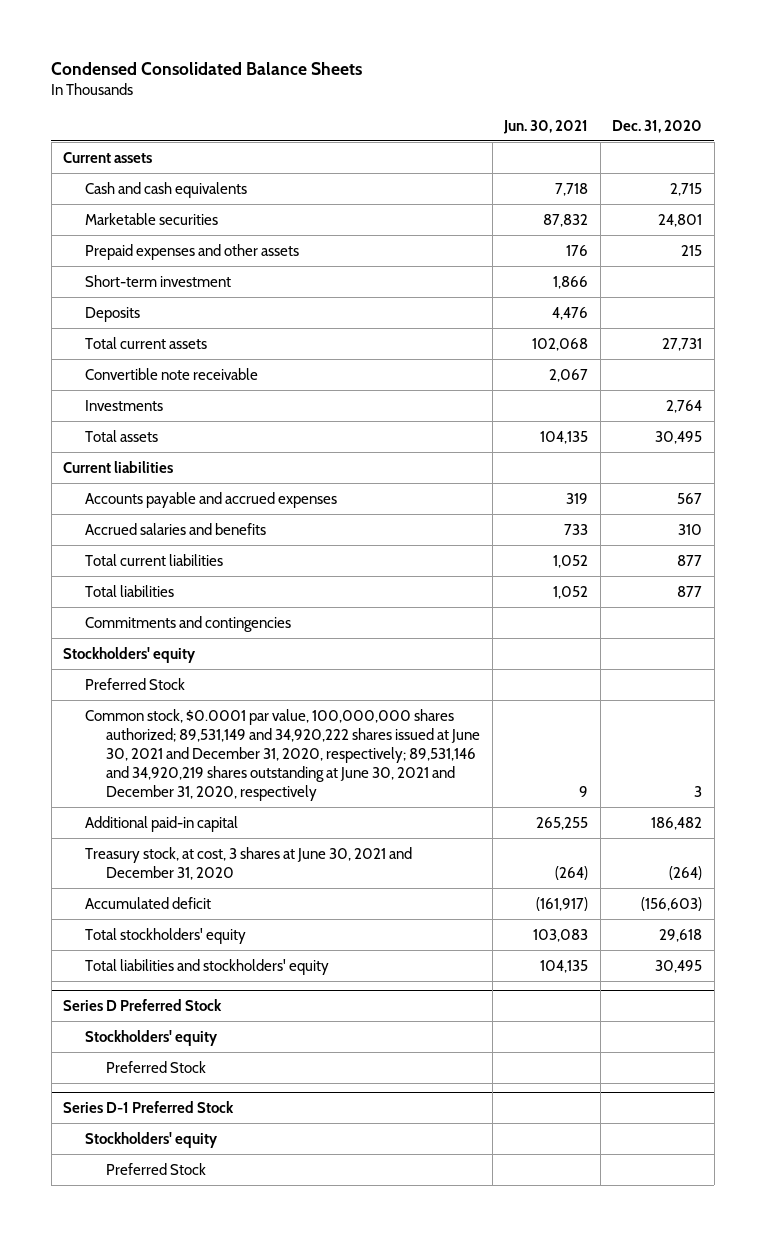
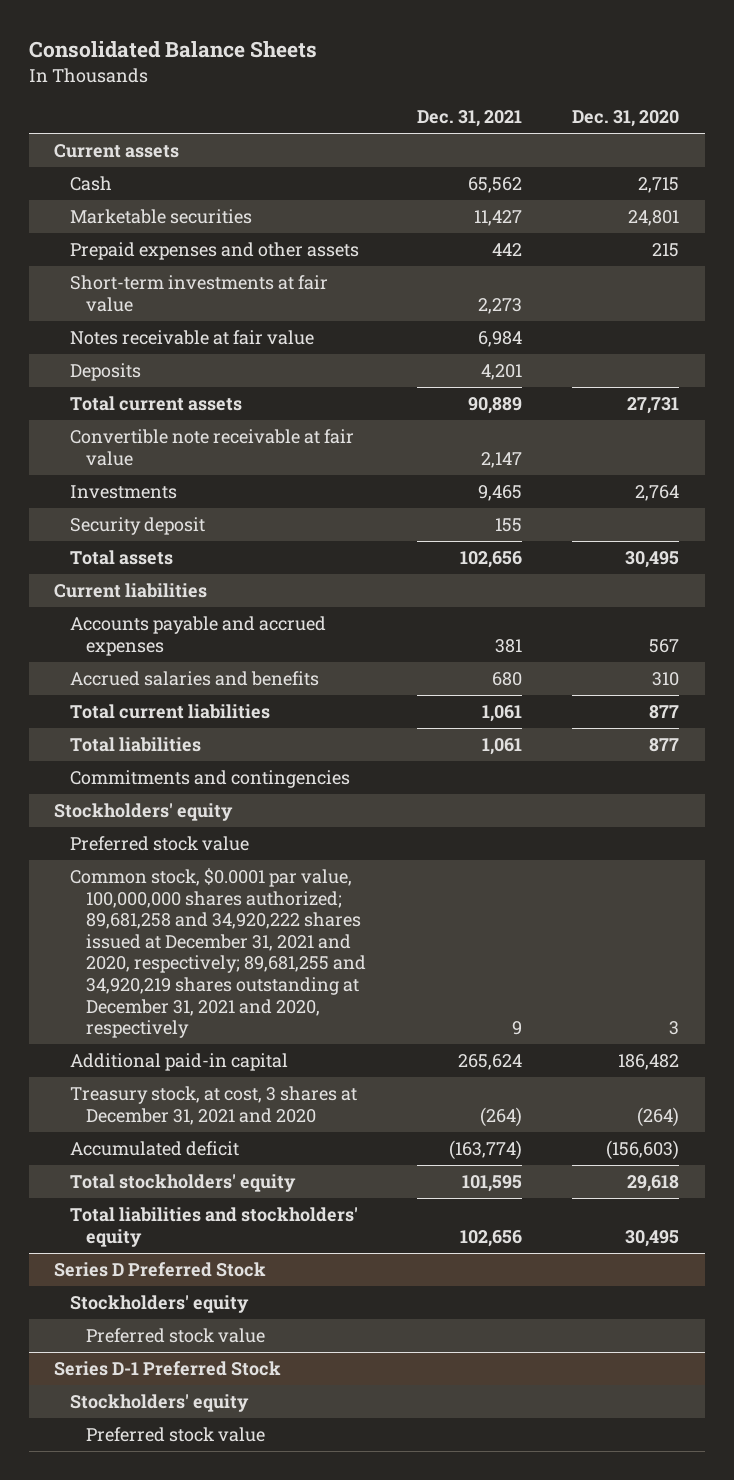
- Condensed Consolidated Balance Sheets
+ Consolidated Balance Sheets
- | Jun. 30, 2021 | Dec. 31, 2020
+ | Dec. 31, 2021 | Dec. 31, 2020
- Cash and cash equivalents | 7,718 | 2,715
+ Cash | 65,562 | 2,715
- Short-term investment | 1,866 |
+ Short-term investments at fair value | 2,273 |
+ Notes receivable at fair value | 6,984 |
- Convertible note receivable | 2,067 |
+ Convertible note receivable at fair value | 2,147 |
+ Security deposit | 155 |
- Preferred Stock
- Common stock, $0.0001 par value, 100,000,000 shares authorized; 89,531,149 and 34,920,222 shares issued at June 30, 2021 and December 31, 2020, respectively; 89,531,146 and 34,920,219 shares outstanding at June 30, 2021 and December 31, 2020, respectively | 9 | 3
+ Preferred stock value
+ Common stock, $0.0001 par value, 100,000,000 shares authorized; 89,681,258 and 34,920,222 shares issued at December 31, 2021 and 2020, respectively; 89,681,255 and 34,920,219 shares outstanding at December 31, 2021 and 2020, respectively | 9 | 3
- Treasury stock, at cost, 3 shares at June 30, 2021 and December 31, 2020 | (264) | (264)
+ Treasury stock, at cost, 3 shares at December 31, 2021 and 2020 | (264) | (264)
@ Series D Preferred Stock
- Preferred Stock
+ Preferred stock value
@ Series D-1 Preferred Stock
- Preferred Stock
+ Preferred stock value

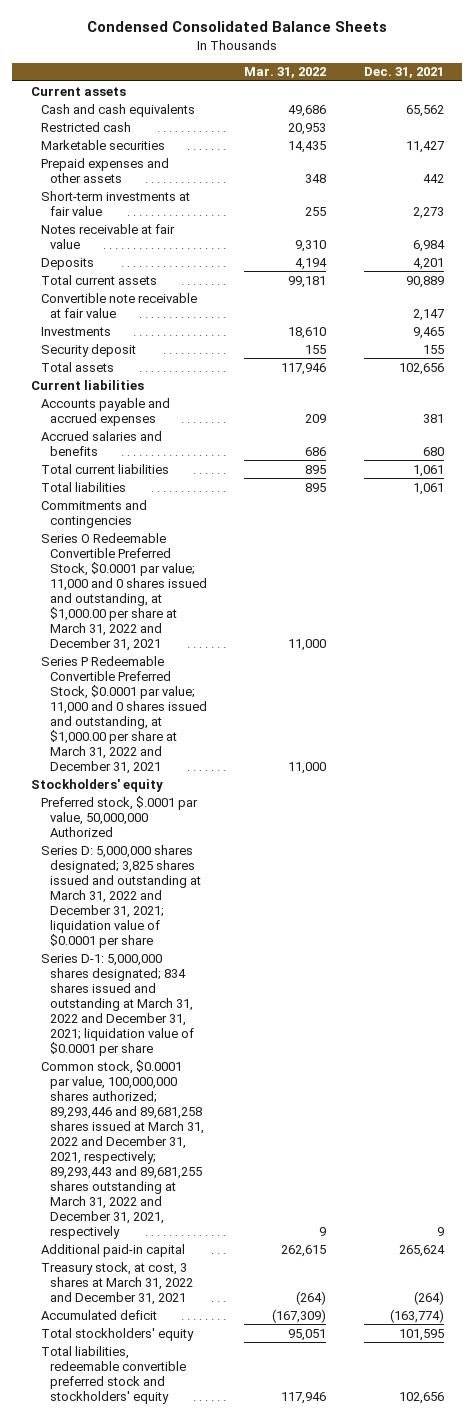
- Consolidated Balance Sheets
+ Condensed Consolidated Balance Sheets
- | Dec. 31, 2021 | Dec. 31, 2020
+ | Mar. 31, 2022 | Dec. 31, 2021
- Cash | 65,562 | 2,715
+ Cash and cash equivalents | 49,686 | 65,562
+ Restricted cash | 20,953 |
+ Series O Redeemable Convertible Preferred Stock, $0.0001 par value; 11,000 and 0 shares issued and outstanding, at $1,000.00 per share at March 31, 2022 and December 31, 2021 | 11,000 |
+ Series P Redeemable Convertible Preferred Stock, $0.0001 par value; 11,000 and 0 shares issued and outstanding, at $1,000.00 per share at March 31, 2022 and December 31, 2021 | 11,000 |
- Preferred stock value
- Common stock, $0.0001 par value, 100,000,000 shares authorized; 89,681,258 and 34,920,222 shares issued at December 31, 2021 and 2020, respectively; 89,681,255 and 34,920,219 shares outstanding at December 31, 2021 and 2020, respectively | 9 | 3
+ Preferred stock, $.0001 par value, 50,000,000 Authorized
+ Series D: 5,000,000 shares designated; 3,825 shares issued and outstanding at March 31, 2022 and December 31, 2021; liquidation value of $0.0001 per share
+ Series D-1: 5,000,000 shares designated; 834 shares issued and outstanding at March 31, 2022 and December 31, 2021; liquidation value of $0.0001 per share
+ Common stock, $0.0001 par value, 100,000,000 shares authorized; 89,293,446 and 89,681,258 shares issued at March 31, 2022 and December 31, 2021, respectively; 89,293,443 and 89,681,255 shares outstanding at March 31, 2022 and December 31, 2021, respectively | 9 | 9
- Treasury stock, at cost, 3 shares at December 31, 2021 and 2020 | (264) | (264)
+ Treasury stock, at cost, 3 shares at March 31, 2022 and December 31, 2021 | (264) | (264)
- Total liabilities and stockholders' equity | 102,656 | 30,495
- Series D Preferred Stock
- Stockholders' equity
- Preferred stock value
- Series D-1 Preferred Stock
- Stockholders' equity
- Preferred stock value
+ Total liabilities, redeemable convertible preferred stock and stockholders' equity | 117,946 | 102,656

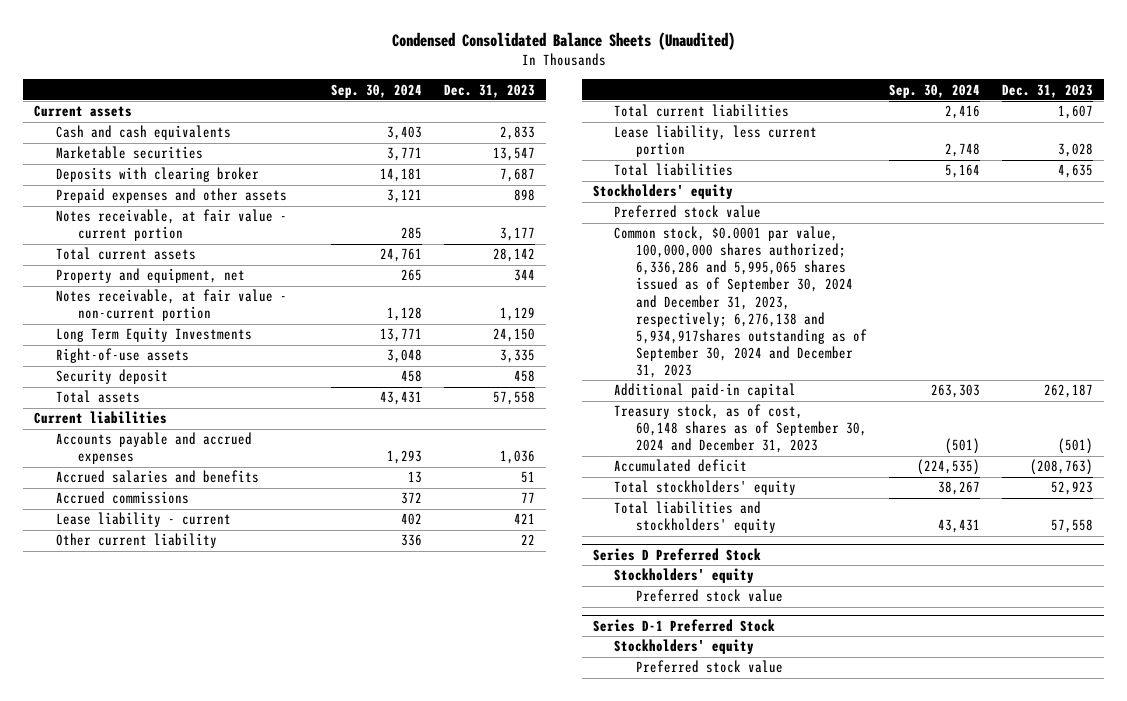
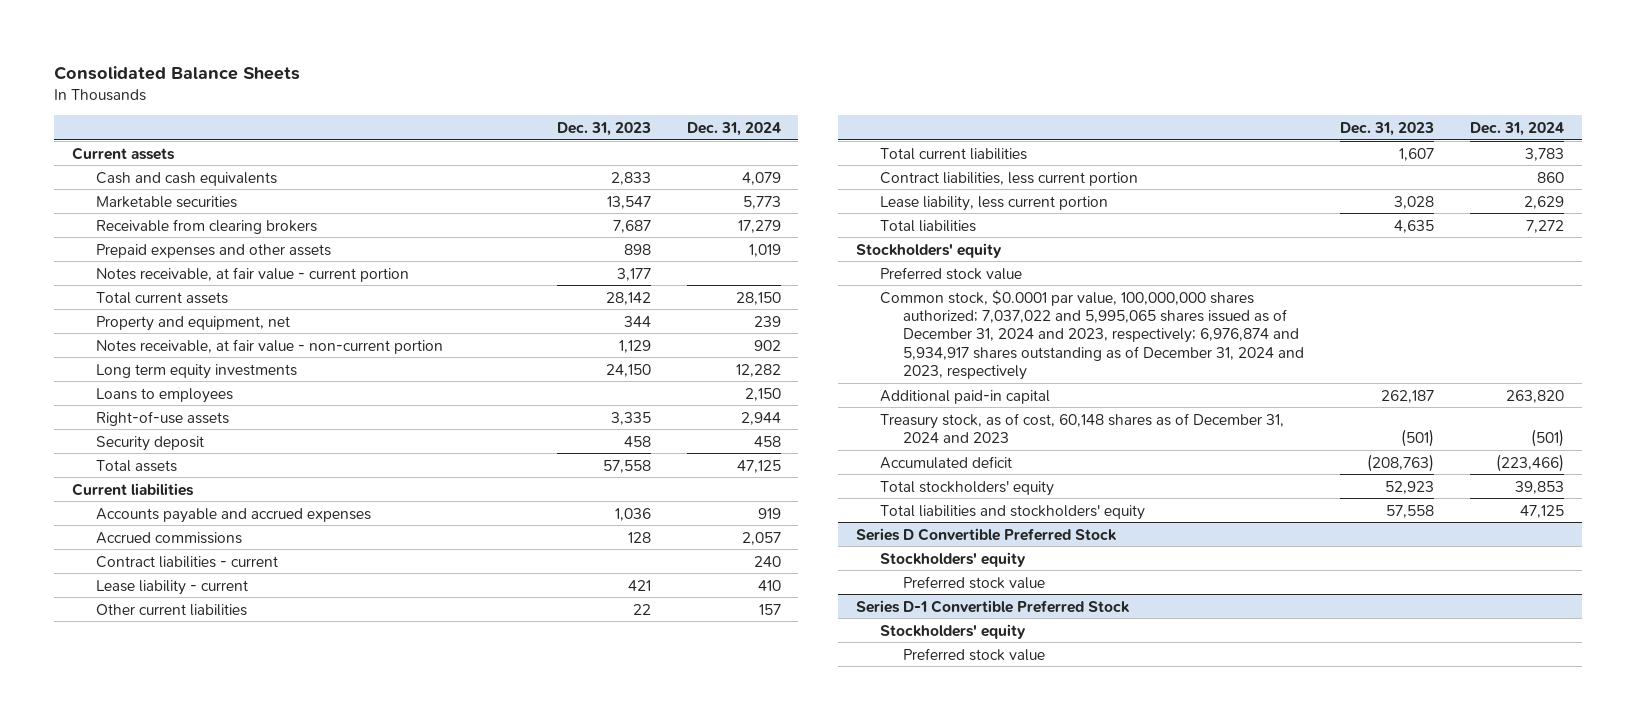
- Condensed Consolidated Balance Sheets (Unaudited)
+ Consolidated Balance Sheets
- | Sep. 30, 2024 | Dec. 31, 2023
+ | Dec. 31, 2023 | Dec. 31, 2024
- Deposits with clearing broker | 14,181 | 7,687
+ Receivable from clearing brokers | 7,687 | 17,279
- Long Term Equity Investments | 13,771 | 24,150
+ Long term equity investments | 24,150 | 12,282
+ Loans to employees | | 2,150
- Accrued salaries and benefits | 13 | 51
- Accrued commissions | 372 | 77
+ Accrued commissions | 128 | 2,057
+ Contract liabilities - current | | 240
- Other current liability | 336 | 22
+ Other current liabilities | 22 | 157
+ Contract liabilities, less current portion | | 860
- Common stock, $0.0001 par value, 100,000,000 shares authorized; 6,336,286 and 5,995,065 shares issued as of September 30, 2024 and December 31, 2023, respectively; 6,276,138 and 5,934,917shares outstanding as of September 30, 2024 and December 31, 2023
+ Common stock, $0.0001 par value, 100,000,000 shares authorized; 7,037,022 and 5,995,065 shares issued as of December 31, 2024 and 2023, respectively; 6,976,874 and 5,934,917 shares outstanding as of December 31, 2024 and 2023, respectively
- Treasury stock, as of cost, 60,148 shares as of September 30, 2024 and December 31, 2023 | (501) | (501)
+ Treasury stock, as of cost, 60,148 shares as of December 31, 2024 and 2023 | (501) | (501)
- Series D Preferred Stock
+ Series D Convertible Preferred Stock
- Series D-1 Preferred Stock
+ Series D-1 Convertible Preferred Stock

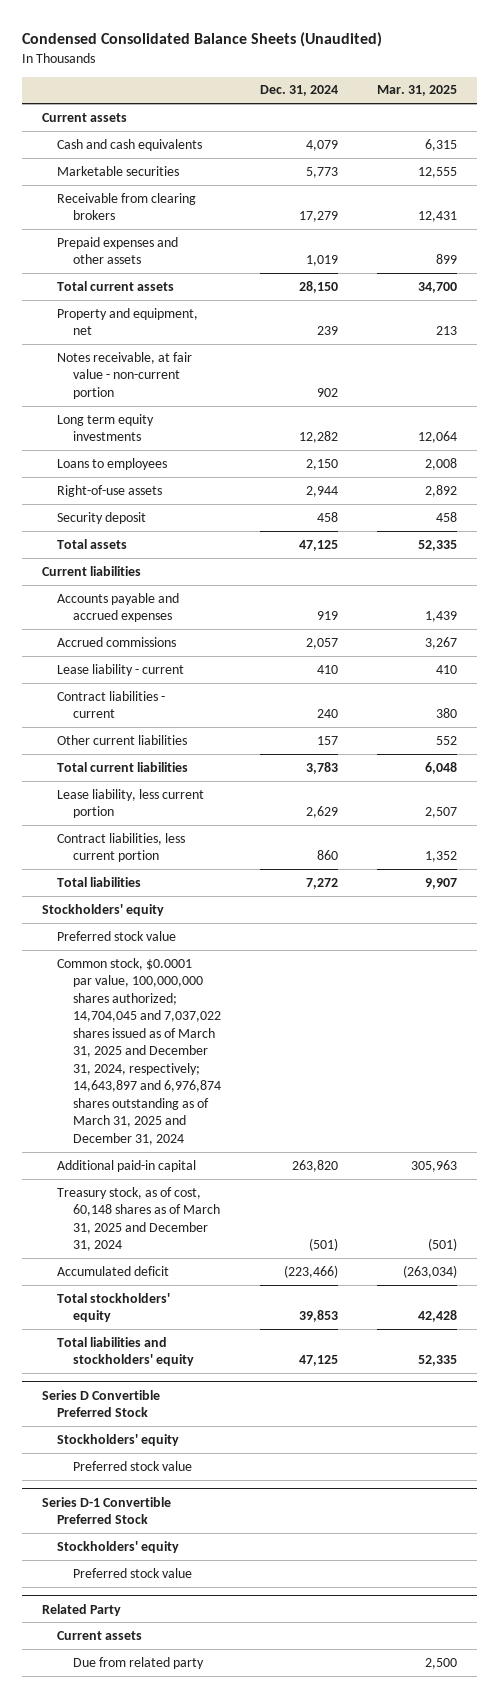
- Consolidated Balance Sheets
+ Condensed Consolidated Balance Sheets (Unaudited)
- | Dec. 31, 2023 | Dec. 31, 2024
+ | Dec. 31, 2024 | Mar. 31, 2025
- Notes receivable, at fair value - current portion | 3,177 |
moved down: Contract liabilities - current | 240 | 380
moved down: Contract liabilities, less current portion | 860 | 1,352
- Common stock, $0.0001 par value, 100,000,000 shares authorized; 7,037,022 and 5,995,065 shares issued as of December 31, 2024 and 2023, respectively; 6,976,874 and 5,934,917 shares outstanding as of December 31, 2024 and 2023, respectively
+ Common stock, $0.0001 par value, 100,000,000 shares authorized; 14,704,045 and 7,037,022 shares issued as of March 31, 2025 and December 31, 2024, respectively; 14,643,897 and 6,976,874 shares outstanding as of March 31, 2025 and December 31, 2024
- Treasury stock, as of cost, 60,148 shares as of December 31, 2024 and 2023 | (501) | (501)
+ Treasury stock, as of cost, 60,148 shares as of March 31, 2025 and December 31, 2024 | (501) | (501)
+ Related Party
+ Current assets
+ Due from related party | | 2,500

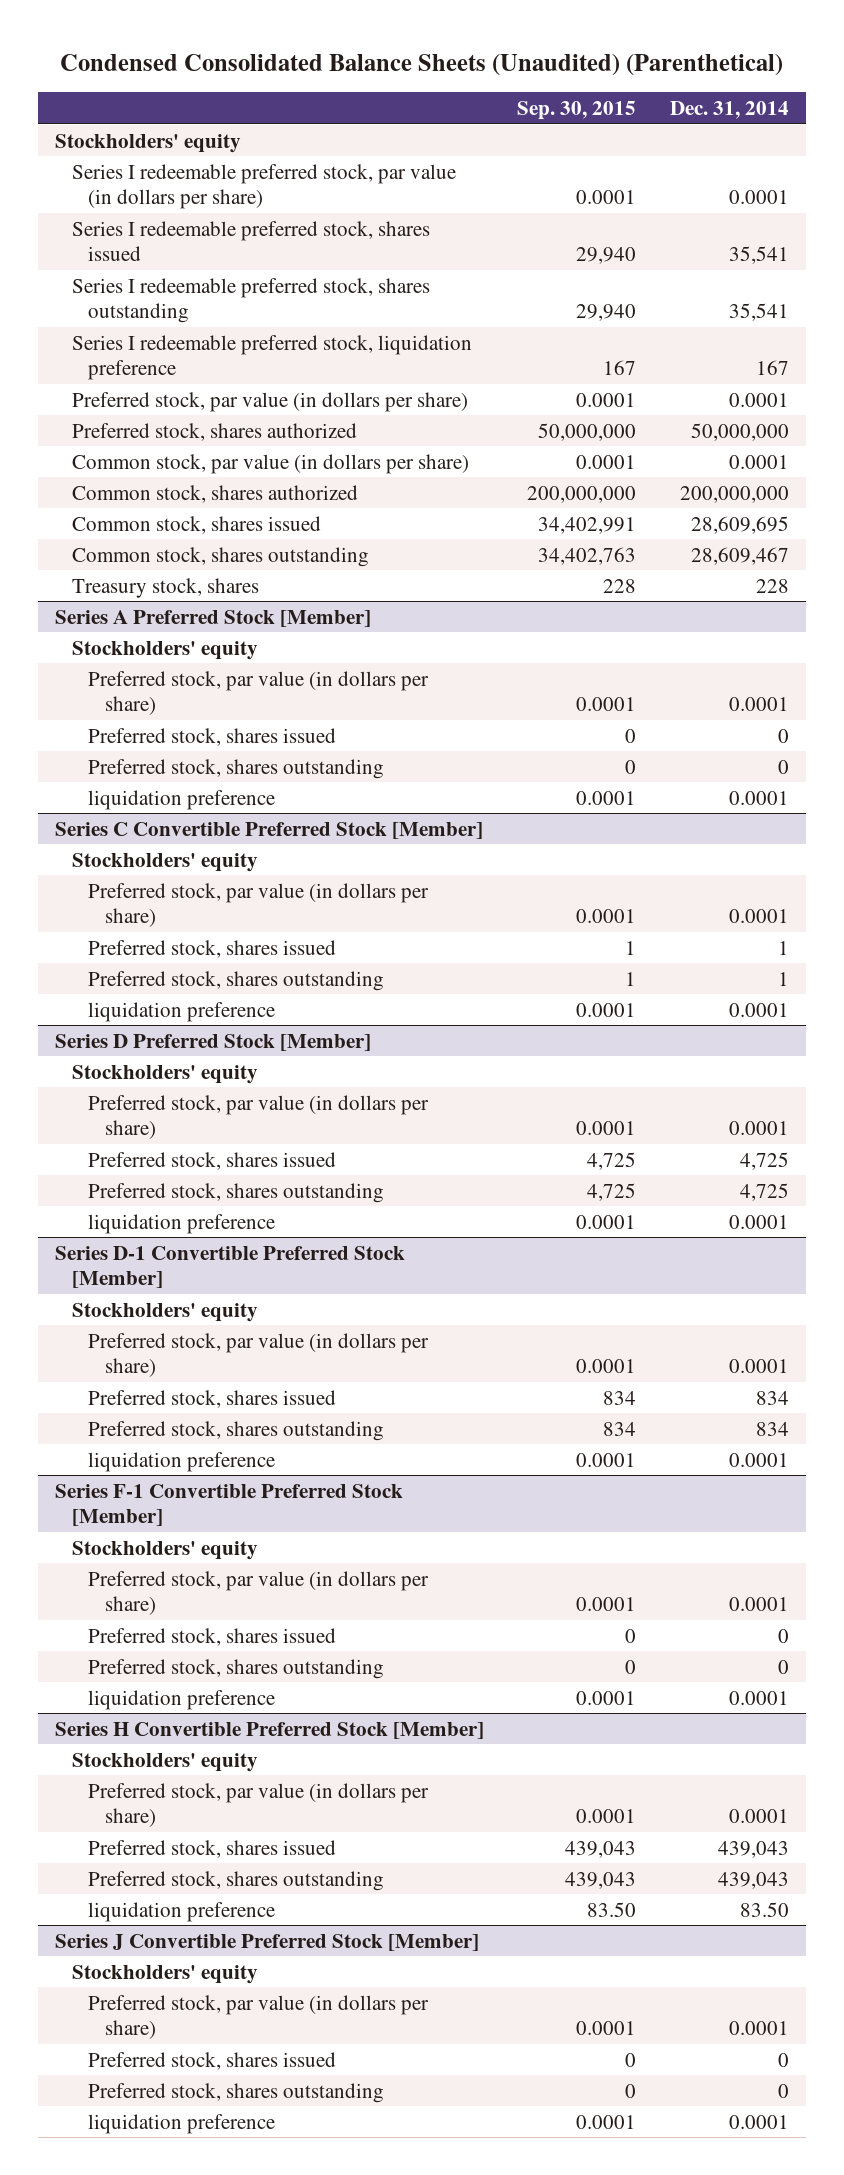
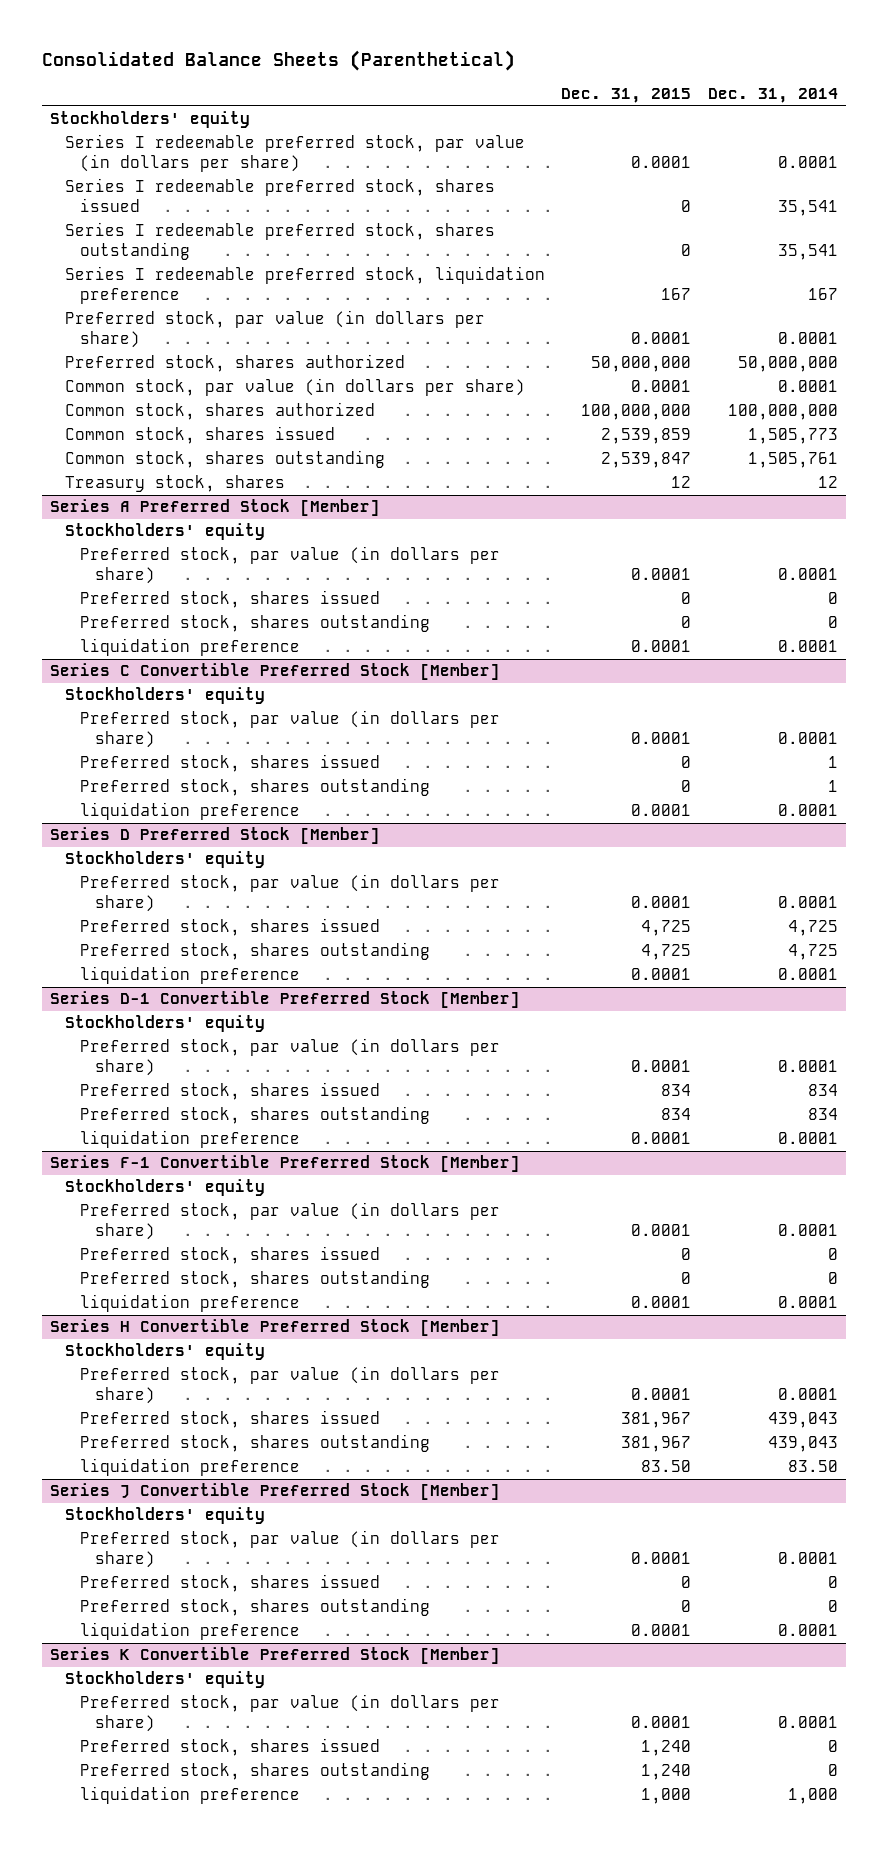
- Condensed Consolidated Balance Sheets (Unaudited) (Parenthetical)
+ Consolidated Balance Sheets (Parenthetical)
- | Sep. 30, 2015 | Dec. 31, 2014
+ | Dec. 31, 2015 | Dec. 31, 2014
- Common stock, shares authorized | 200,000,000 | 200,000,000
- Common stock, shares issued | 34,402,991 | 28,609,695
- Common stock, shares outstanding | 34,402,763 | 28,609,467
- Treasury stock, shares | 228 | 228
+ Common stock, shares authorized | 100,000,000 | 100,000,000
+ Common stock, shares issued | 2,539,859 | 1,505,773
+ Common stock, shares outstanding | 2,539,847 | 1,505,761
+ Treasury stock, shares | 12 | 12
+ Series K Convertible Preferred Stock [Member]
+ Stockholders' equity
+ Preferred stock, par value (in dollars per share) | 0.0001 | 0.0001
+ Preferred stock, shares issued | 1,240 | 0
+ Preferred stock, shares outstanding | 1,240 | 0
+ liquidation preference | 1,000 | 1,000

